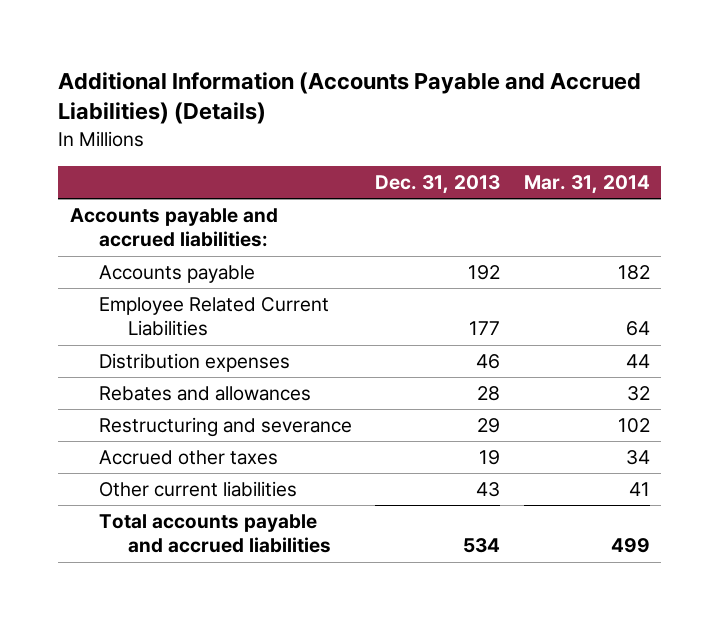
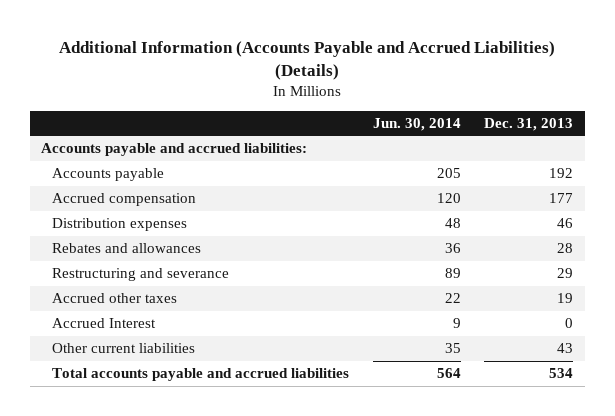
- | Dec. 31, 2013 | Mar. 31, 2014
+ | Jun. 30, 2014 | Dec. 31, 2013
- Employee Related Current Liabilities | 177 | 64
+ Accrued compensation | 120 | 177
+ Accrued Interest | 9 | 0

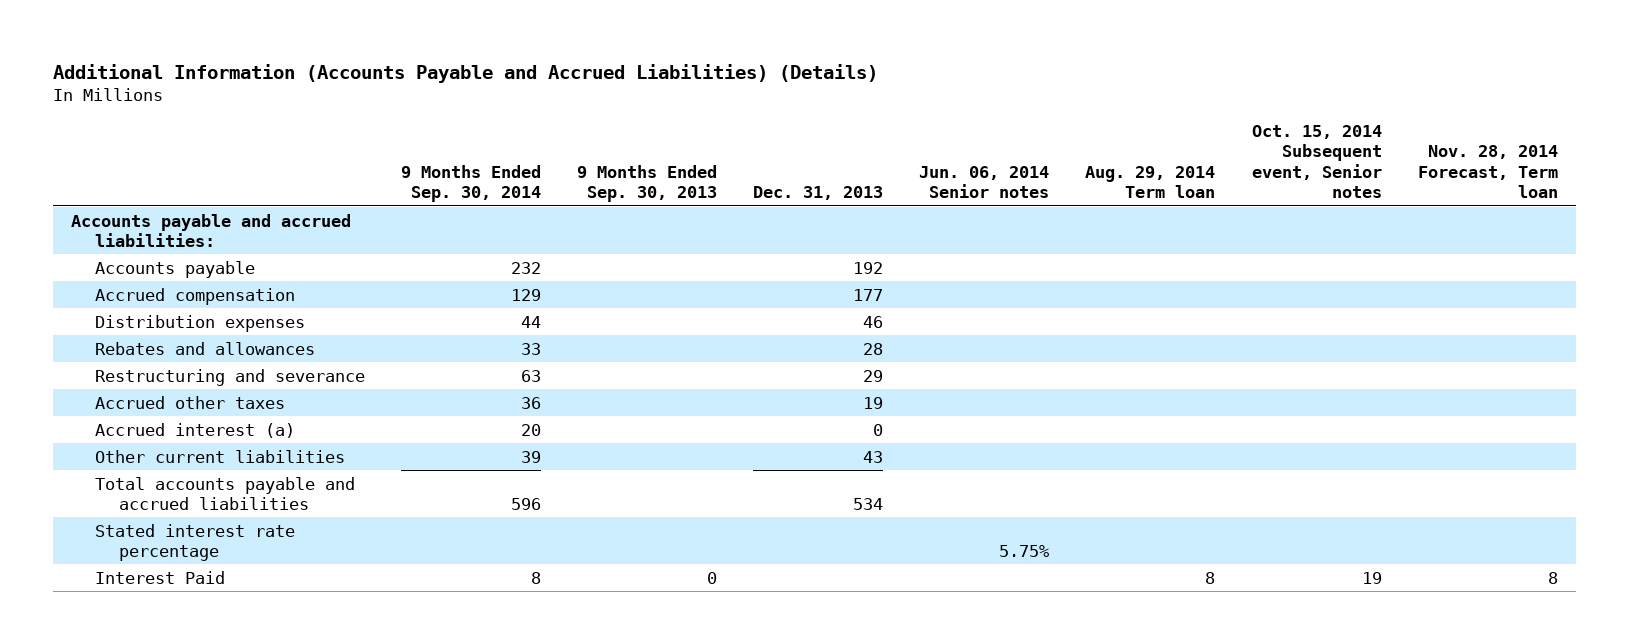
- | Jun. 30, 2014 | Dec. 31, 2013
+ | 9 Months Ended Sep. 30, 2014 | 9 Months Ended Sep. 30, 2013 | Dec. 31, 2013 | Jun. 06, 2014 Senior notes | Aug. 29, 2014 Term loan | Oct. 15, 2014 Subsequent event, Senior notes | Nov. 28, 2014 Forecast, Term loan
- Accrued Interest | 9 | 0
+ Accrued interest (a) | 20 | | 0 | | | |
+ Stated interest rate percentage | | | | 5.75% | | |
+ Interest Paid | 8 | 0 | | | 8 | 19 | 8

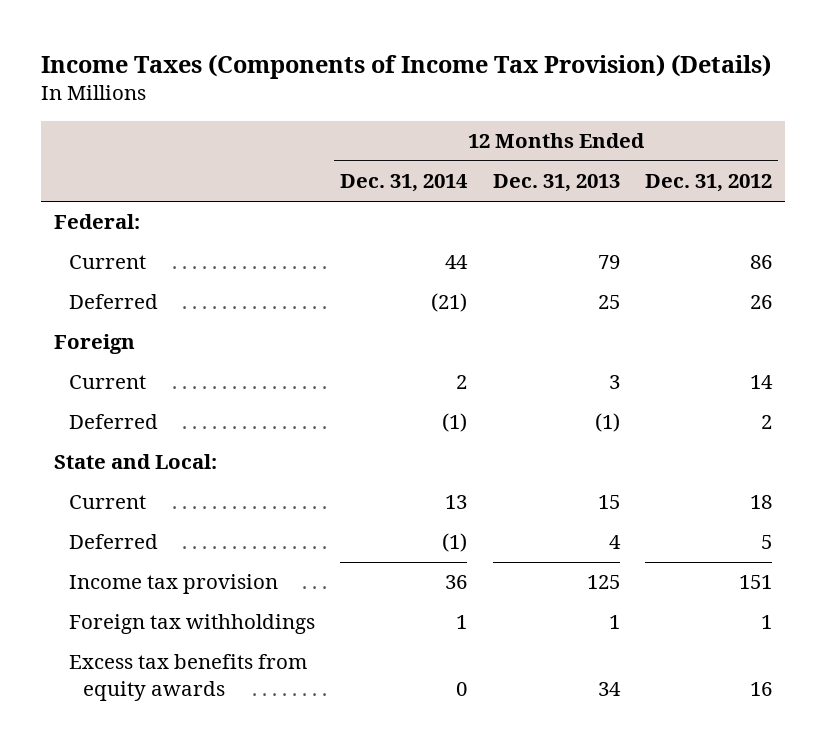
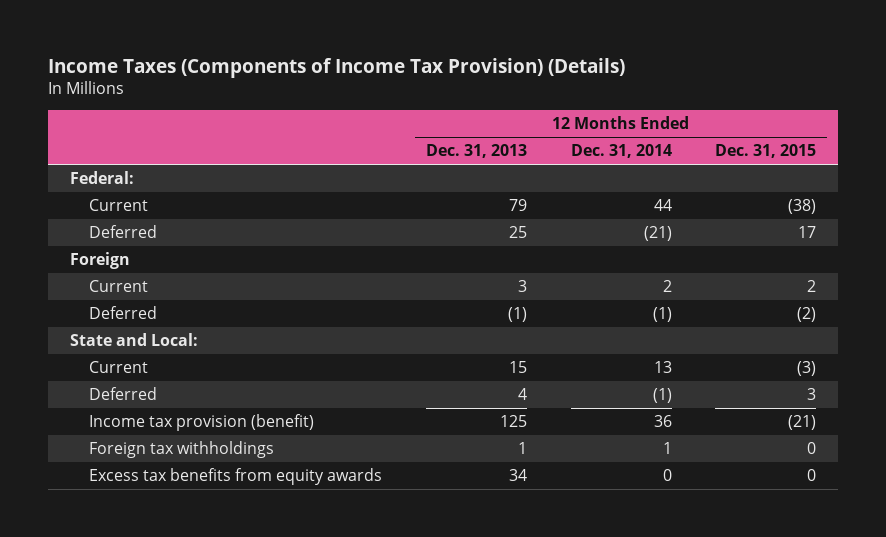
- | 12 Months Ended Dec. 31, 2014 | 12 Months Ended Dec. 31, 2013 | 12 Months Ended Dec. 31, 2012
+ | 12 Months Ended Dec. 31, 2013 | 12 Months Ended Dec. 31, 2014 | 12 Months Ended Dec. 31, 2015
- Income tax provision | 36 | 125 | 151
+ Income tax provision (benefit) | 125 | 36 | (21)

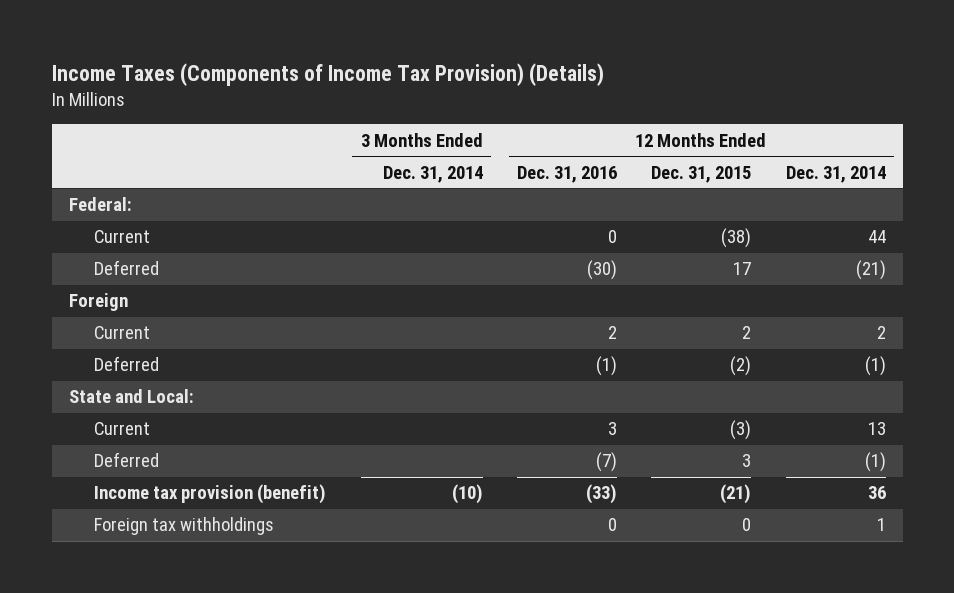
- | 12 Months Ended Dec. 31, 2013 | 12 Months Ended Dec. 31, 2014 | 12 Months Ended Dec. 31, 2015
+ | 3 Months Ended Dec. 31, 2014 | 12 Months Ended Dec. 31, 2016 | 12 Months Ended Dec. 31, 2015 | 12 Months Ended Dec. 31, 2014
- Excess tax benefits from equity awards | 34 | 0 | 0

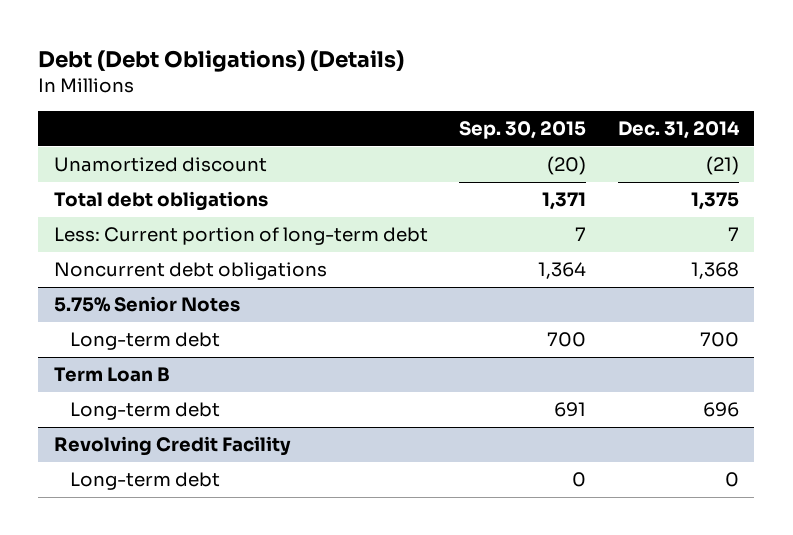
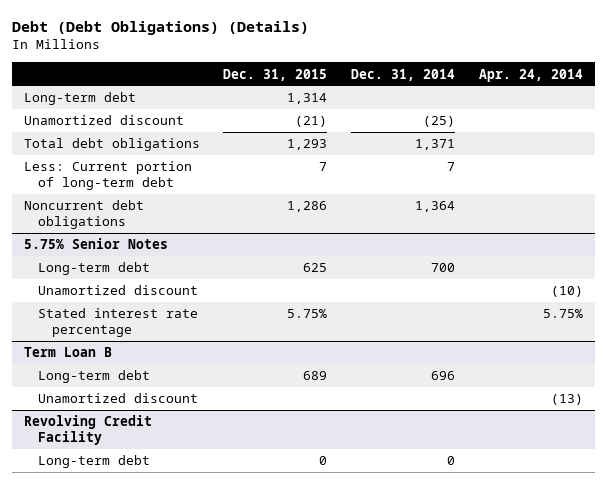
- | Sep. 30, 2015 | Dec. 31, 2014
+ | Dec. 31, 2015 | Dec. 31, 2014 | Apr. 24, 2014
- Unamortized discount | (20) | (21)
- Total debt obligations | 1,371 | 1,375
+ Long-term debt | 1,314 | |
+ Unamortized discount | (21) | (25) |
+ Total debt obligations | 1,293 | 1,371 |
- Noncurrent debt obligations | 1,364 | 1,368
+ Noncurrent debt obligations | 1,286 | 1,364 |
@ 5.75% Senior Notes
+ Unamortized discount | | | (10)
+ Stated interest rate percentage | 5.75% | | 5.75%
@ Term Loan B
+ Unamortized discount | | | (13)

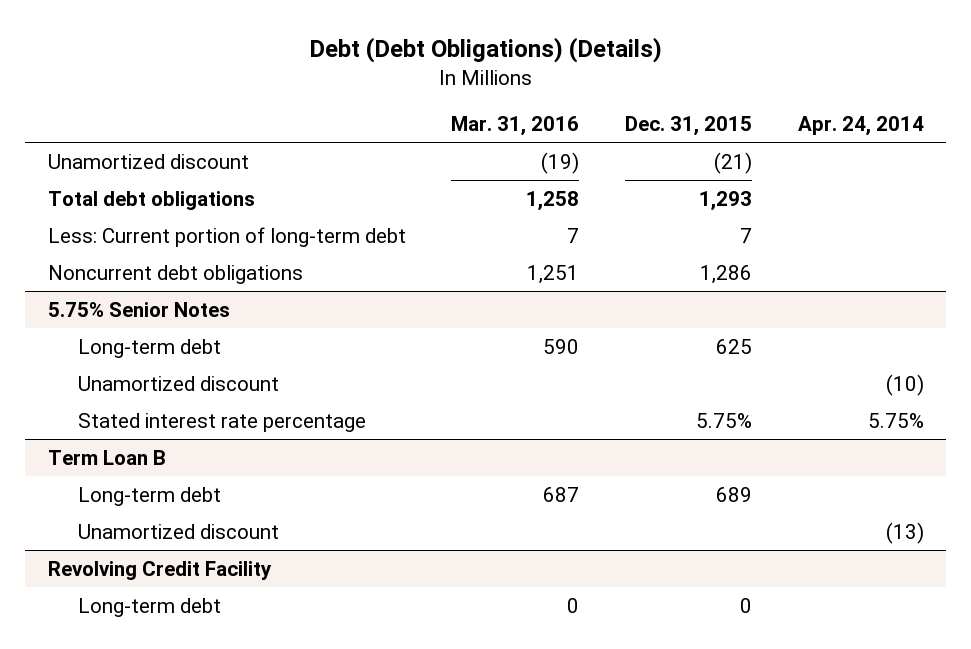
- | Dec. 31, 2015 | Dec. 31, 2014 | Apr. 24, 2014
+ | Mar. 31, 2016 | Dec. 31, 2015 | Apr. 24, 2014
- Long-term debt | 1,314 | |

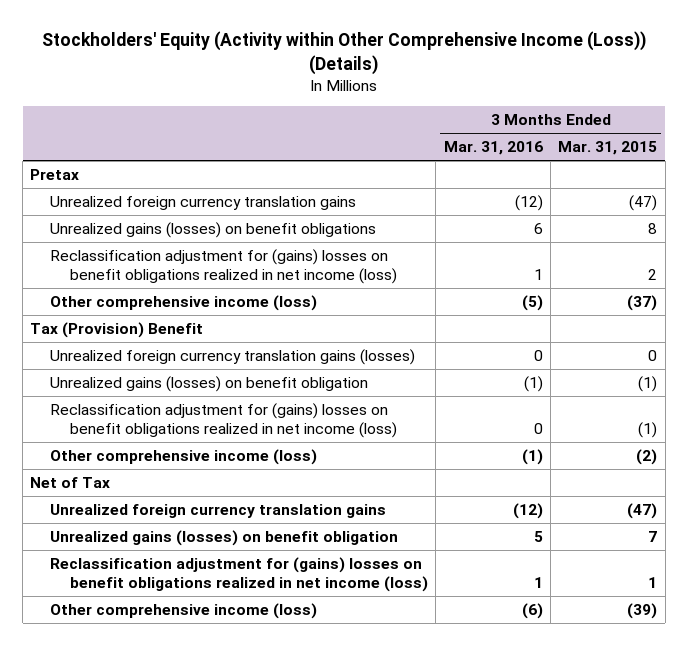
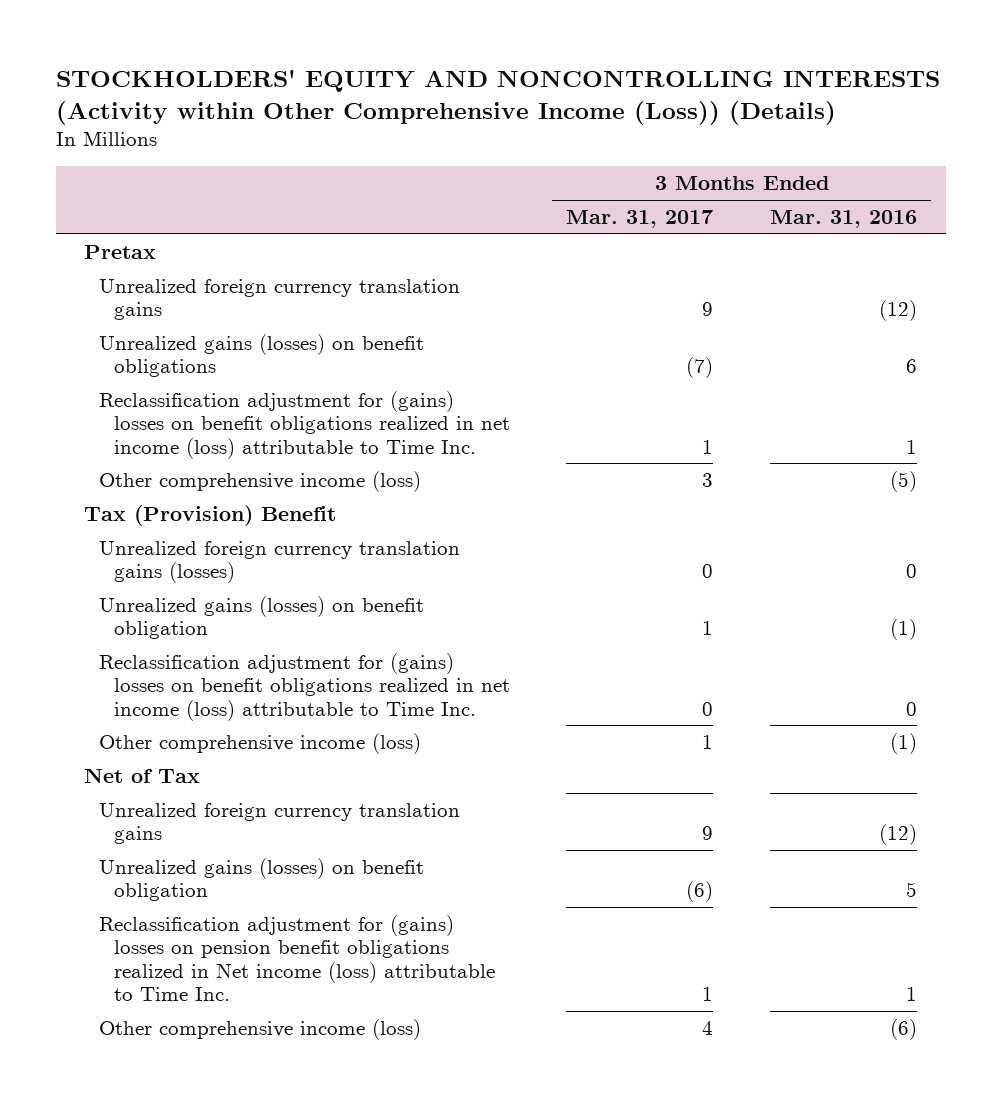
- Stockholders' Equity (Activity within Other Comprehensive Income (Loss)) (Details)
+ STOCKHOLDERS' EQUITY AND NONCONTROLLING INTERESTS (Activity within Other Comprehensive Income (Loss)) (Details)
- | 3 Months Ended Mar. 31, 2016 | 3 Months Ended Mar. 31, 2015
+ | 3 Months Ended Mar. 31, 2017 | 3 Months Ended Mar. 31, 2016
- Reclassification adjustment for (gains) losses on benefit obligations realized in net income (loss) | 1 | 2
+ Reclassification adjustment for (gains) losses on benefit obligations realized in net income (loss) attributable to Time Inc. | 1 | 1
- Reclassification adjustment for (gains) losses on benefit obligations realized in net income (loss) | 0 | (1)
+ Reclassification adjustment for (gains) losses on benefit obligations realized in net income (loss) attributable to Time Inc. | 0 | 0
- Reclassification adjustment for (gains) losses on benefit obligations realized in net income (loss) | 1 | 1
+ Reclassification adjustment for (gains) losses on pension benefit obligations realized in Net income (loss) attributable to Time Inc. | 1 | 1

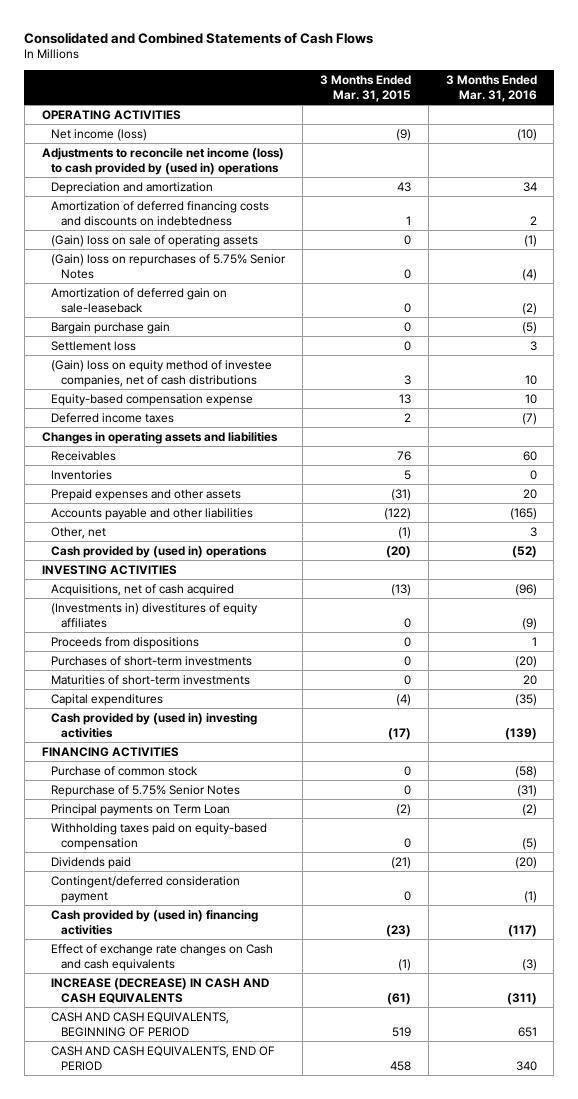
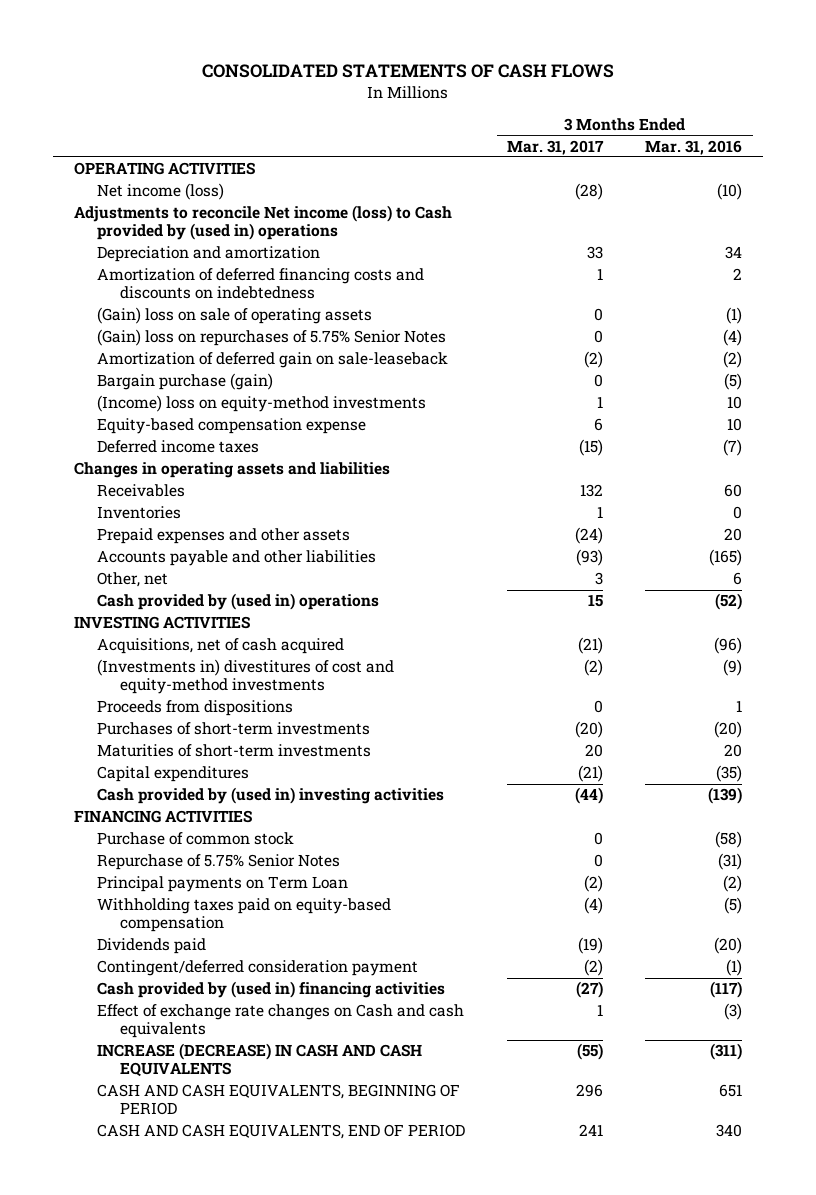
- Consolidated and Combined Statements of Cash Flows
+ CONSOLIDATED STATEMENTS OF CASH FLOWS
- | 3 Months Ended Mar. 31, 2015 | 3 Months Ended Mar. 31, 2016
+ | 3 Months Ended Mar. 31, 2017 | 3 Months Ended Mar. 31, 2016
- Adjustments to reconcile net income (loss) to cash provided by (used in) operations
+ Adjustments to reconcile Net income (loss) to Cash provided by (used in) operations
- Bargain purchase gain | 0 | (5)
- Settlement loss | 0 | 3
- (Gain) loss on equity method of investee companies, net of cash distributions | 3 | 10
+ Bargain purchase (gain) | 0 | (5)
+ (Income) loss on equity-method investments | 1 | 10
- Other, net | (1) | 3
+ Other, net | 3 | 6
- (Investments in) divestitures of equity affiliates | 0 | (9)
+ (Investments in) divestitures of cost and equity-method investments | (2) | (9)

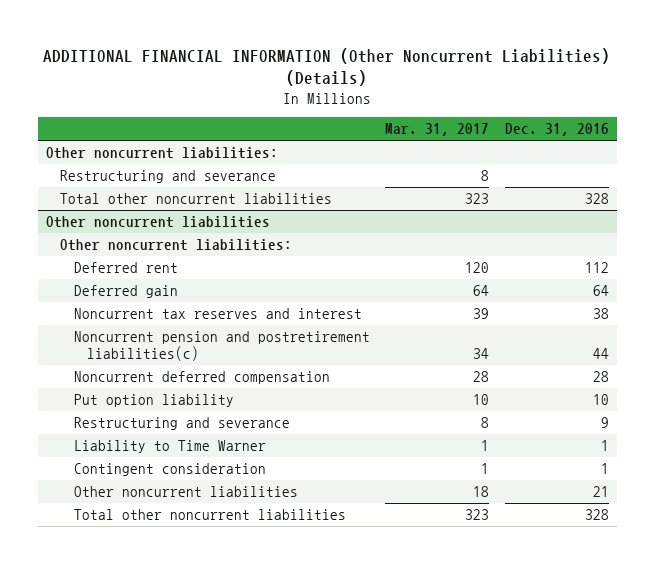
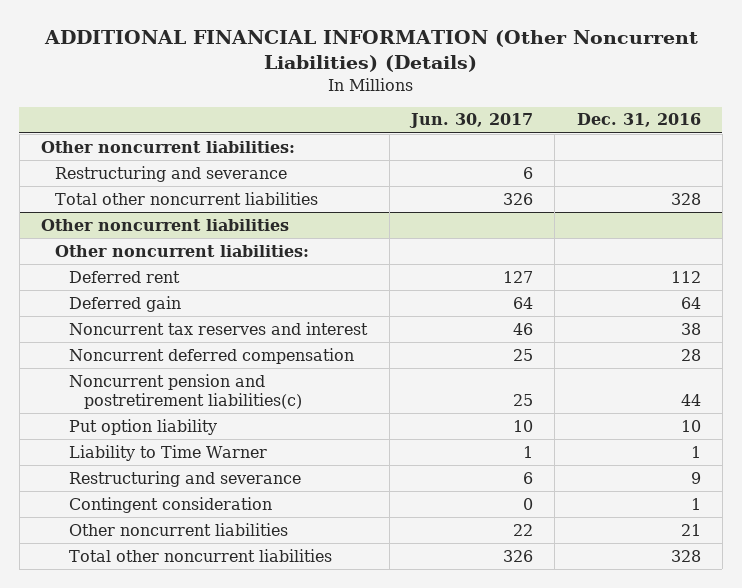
- | Mar. 31, 2017 | Dec. 31, 2016
+ | Jun. 30, 2017 | Dec. 31, 2016
@ Other noncurrent liabilities
moved down: Noncurrent pension and postretirement liabilities(c) | 25 | 44
moved down: Restructuring and severance | 6 | 9

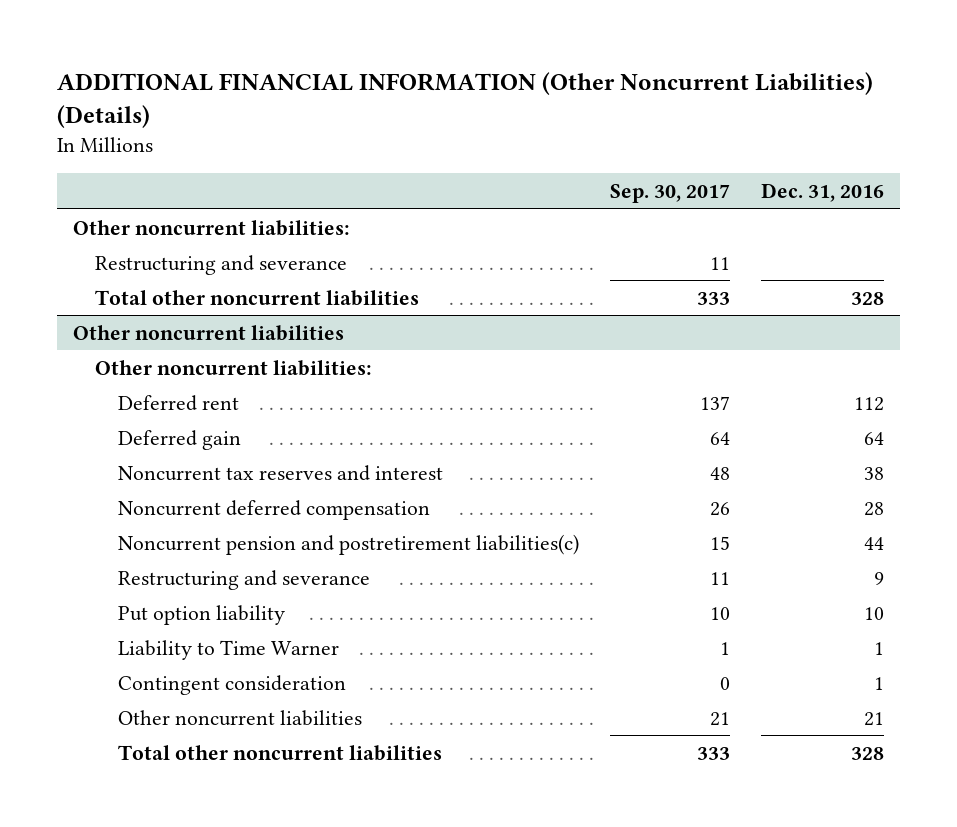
- | Jun. 30, 2017 | Dec. 31, 2016
+ | Sep. 30, 2017 | Dec. 31, 2016
@ Other noncurrent liabilities
moved up: Restructuring and severance | 11 | 9

